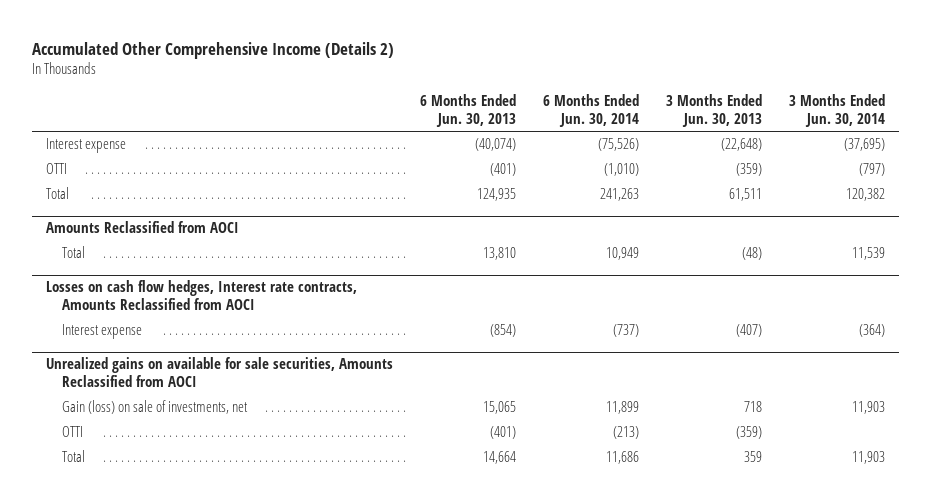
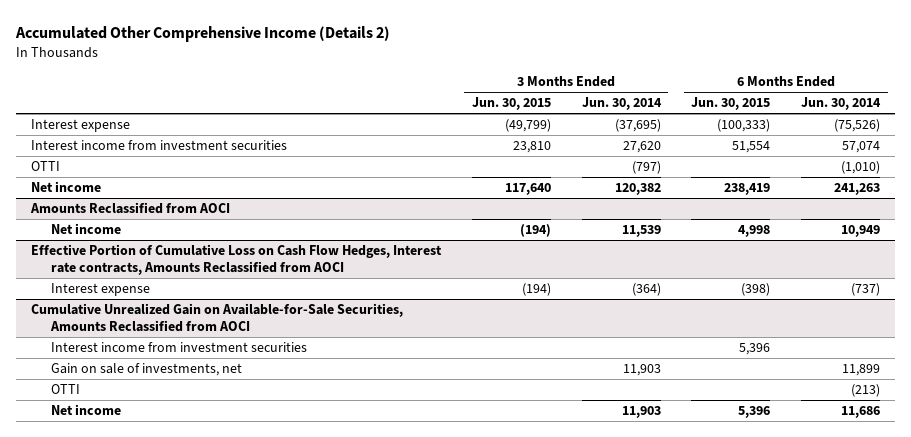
- | 6 Months Ended Jun. 30, 2013 | 6 Months Ended Jun. 30, 2014 | 3 Months Ended Jun. 30, 2013 | 3 Months Ended Jun. 30, 2014
+ | 3 Months Ended Jun. 30, 2015 | 3 Months Ended Jun. 30, 2014 | 6 Months Ended Jun. 30, 2015 | 6 Months Ended Jun. 30, 2014
+ Interest income from investment securities | 23,810 | 27,620 | 51,554 | 57,074
- Total | 124,935 | 241,263 | 61,511 | 120,382
+ Net income | 117,640 | 120,382 | 238,419 | 241,263
@ Amounts Reclassified from AOCI
- Total | 13,810 | 10,949 | (48) | 11,539
- Losses on cash flow hedges, Interest rate contracts, Amounts Reclassified from AOCI
@ Amounts Reclassified from AOCI
+ Net income | (194) | 11,539 | 4,998 | 10,949
+ Effective Portion of Cumulative Loss on Cash Flow Hedges, Interest rate contracts, Amounts Reclassified from AOCI
- Unrealized gains on available for sale securities, Amounts Reclassified from AOCI
- Gain (loss) on sale of investments, net | 15,065 | 11,899 | 718 | 11,903
+ Cumulative Unrealized Gain on Available-for-Sale Securities, Amounts Reclassified from AOCI
+ Interest income from investment securities | | | 5,396 |
+ Gain on sale of investments, net | | 11,903 | | 11,899
- Total | 14,664 | 11,686 | 359 | 11,903
+ Net income | | 11,903 | 5,396 | 11,686

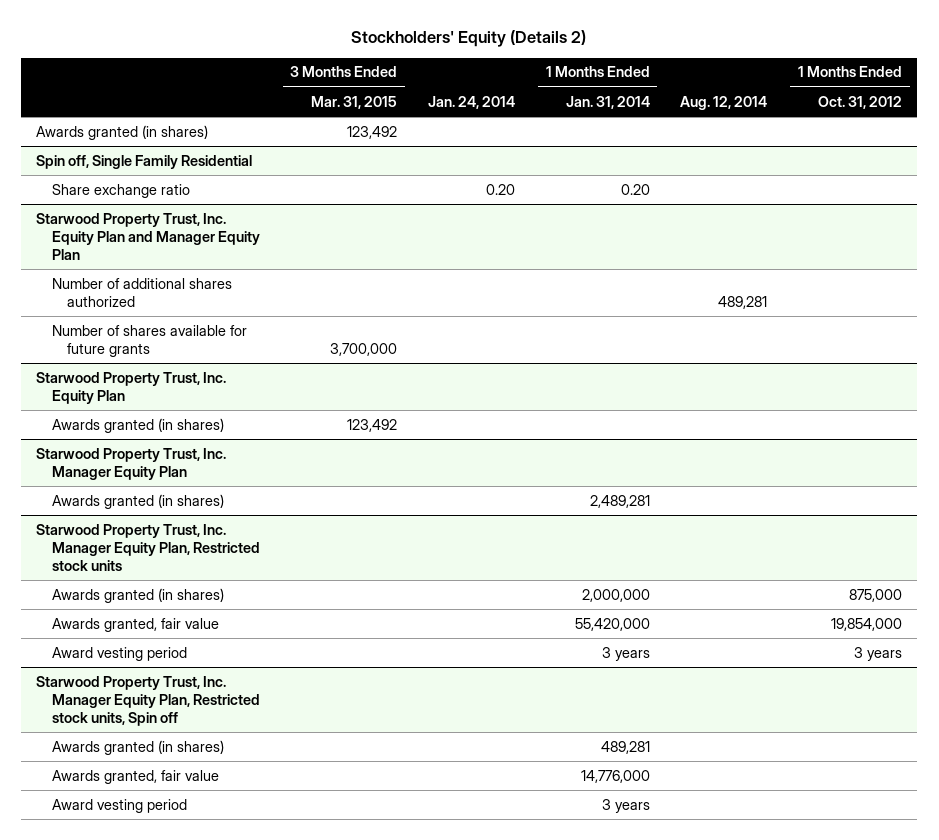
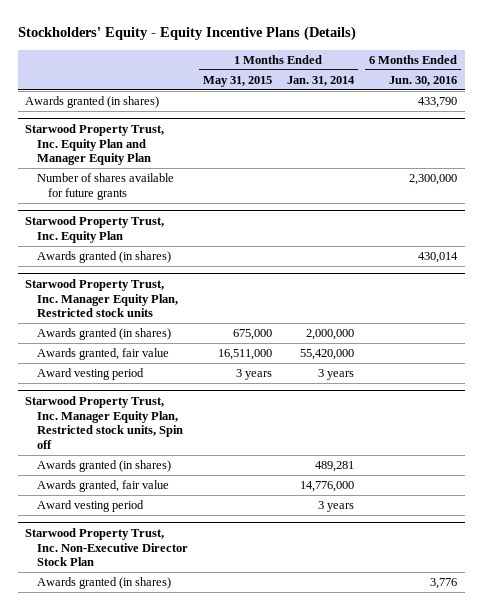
- Stockholders' Equity (Details 2)
+ Stockholders' Equity - Equity Incentive Plans (Details)
- | 3 Months Ended Mar. 31, 2015 | Jan. 24, 2014 | 1 Months Ended Jan. 31, 2014 | Aug. 12, 2014 | 1 Months Ended Oct. 31, 2012
+ | 1 Months Ended May 31, 2015 | 1 Months Ended Jan. 31, 2014 | 6 Months Ended Jun. 30, 2016
- Spin off, Single Family Residential
- Share exchange ratio | | 0.20 | 0.20 | |
@ Starwood Property Trust, Inc. Equity Plan and Manager Equity Plan
- Number of additional shares authorized | | | | 489,281 |
- Starwood Property Trust, Inc. Manager Equity Plan
- Awards granted (in shares) | | | 2,489,281 | |
+ Starwood Property Trust, Inc. Non-Executive Director Stock Plan
+ Awards granted (in shares) | | | 3,776

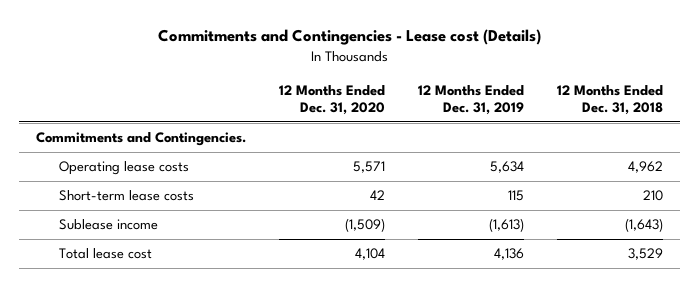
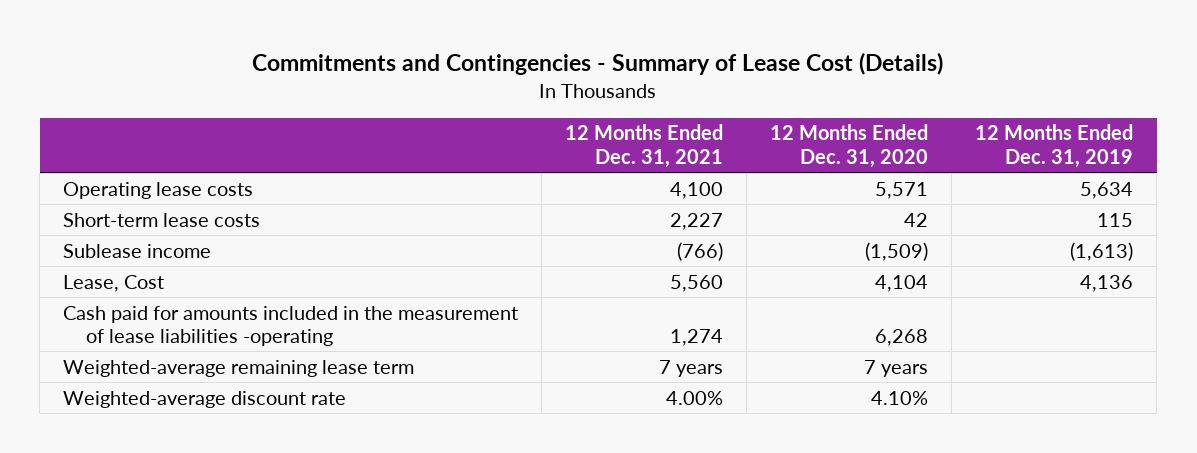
- Commitments and Contingencies - Lease cost (Details)
+ Commitments and Contingencies - Summary of Lease Cost (Details)
- | 12 Months Ended Dec. 31, 2020 | 12 Months Ended Dec. 31, 2019 | 12 Months Ended Dec. 31, 2018
+ | 12 Months Ended Dec. 31, 2021 | 12 Months Ended Dec. 31, 2020 | 12 Months Ended Dec. 31, 2019
- Commitments and Contingencies.
- Total lease cost | 4,104 | 4,136 | 3,529
+ Lease, Cost | 5,560 | 4,104 | 4,136
+ Cash paid for amounts included in the measurement of lease liabilities -operating | 1,274 | 6,268 |
+ Weighted-average remaining lease term | 7 years | 7 years |
+ Weighted-average discount rate | 4.00% | 4.10% |

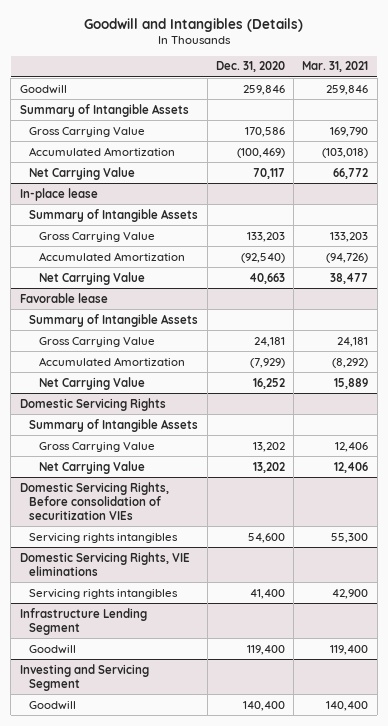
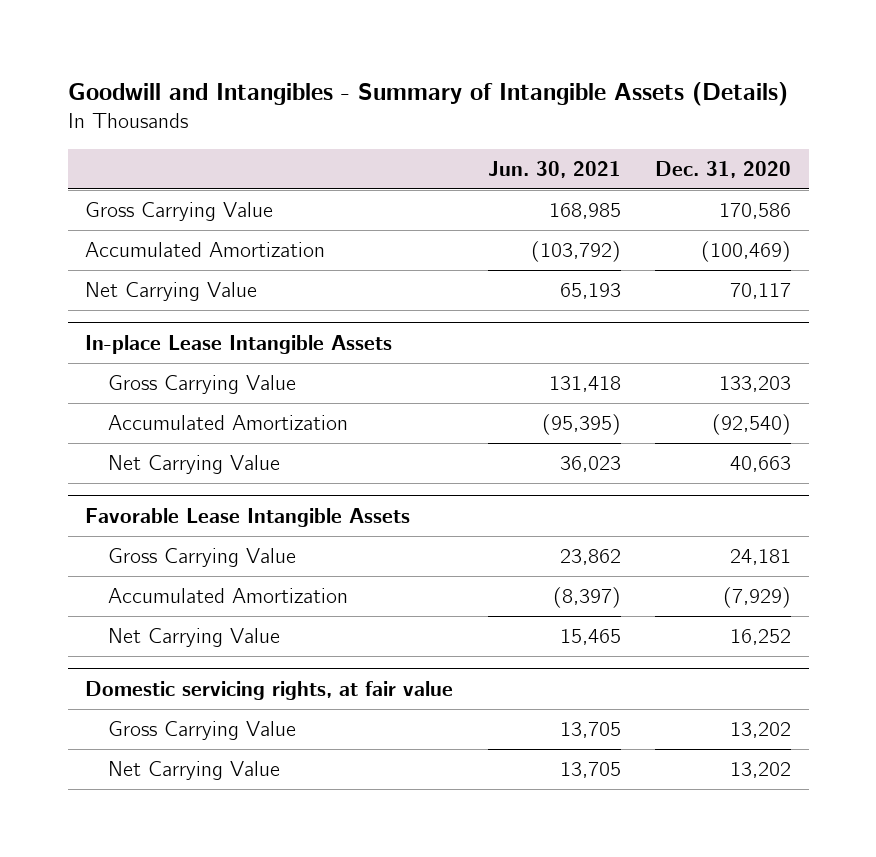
- Goodwill and Intangibles (Details)
+ Goodwill and Intangibles - Summary of Intangible Assets (Details)
- | Dec. 31, 2020 | Mar. 31, 2021
+ | Jun. 30, 2021 | Dec. 31, 2020
- Goodwill | 259,846 | 259,846
- Summary of Intangible Assets
- In-place lease
- Summary of Intangible Assets
+ In-place Lease Intangible Assets
- Favorable lease
- Summary of Intangible Assets
+ Favorable Lease Intangible Assets
- Domestic Servicing Rights
- Summary of Intangible Assets
+ Domestic servicing rights, at fair value
- Domestic Servicing Rights, Before consolidation of securitization VIEs
- Servicing rights intangibles | 54,600 | 55,300
- Domestic Servicing Rights, VIE eliminations
- Servicing rights intangibles | 41,400 | 42,900
- Infrastructure Lending Segment
- Goodwill | 119,400 | 119,400
- Investing and Servicing Segment
- Goodwill | 140,400 | 140,400

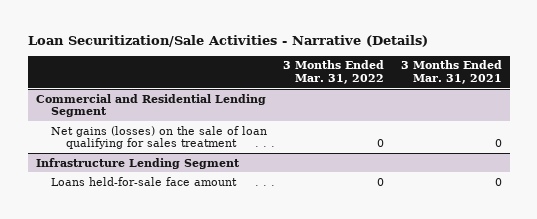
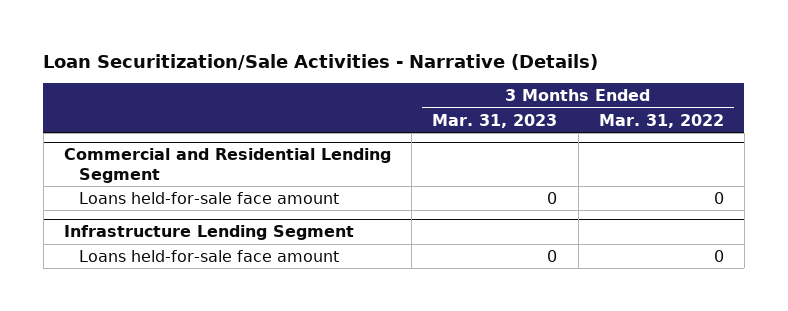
- | 3 Months Ended Mar. 31, 2022 | 3 Months Ended Mar. 31, 2021
+ | 3 Months Ended Mar. 31, 2023 | 3 Months Ended Mar. 31, 2022
@ Commercial and Residential Lending Segment
- Net gains (losses) on the sale of loan qualifying for sales treatment | 0 | 0
+ Loans held-for-sale face amount | 0 | 0

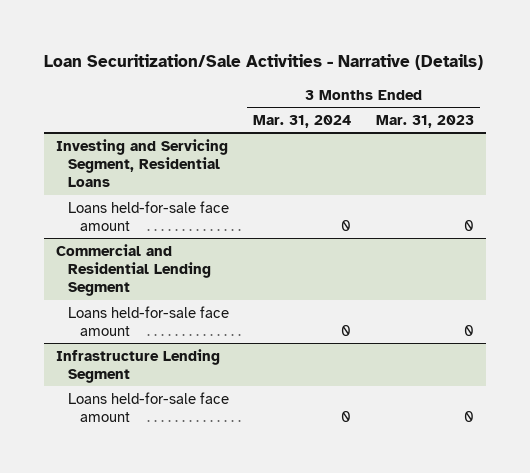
- | 3 Months Ended Mar. 31, 2023 | 3 Months Ended Mar. 31, 2022
+ | 3 Months Ended Mar. 31, 2024 | 3 Months Ended Mar. 31, 2023
+ Investing and Servicing Segment, Residential Loans
+ Loans held-for-sale face amount | 0 | 0

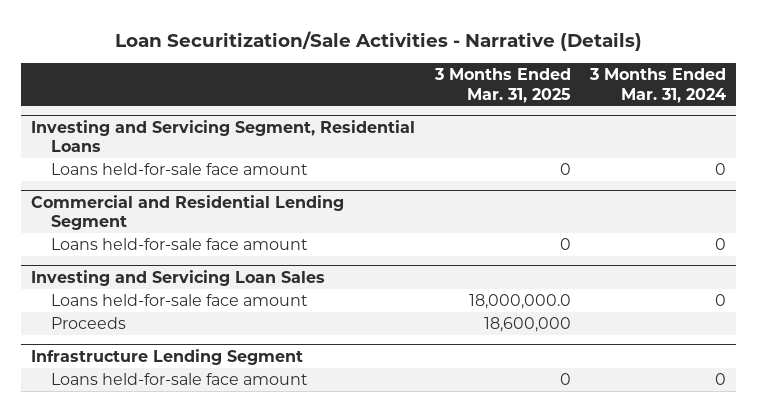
- | 3 Months Ended Mar. 31, 2024 | 3 Months Ended Mar. 31, 2023
+ | 3 Months Ended Mar. 31, 2025 | 3 Months Ended Mar. 31, 2024
+ Investing and Servicing Loan Sales
+ Loans held-for-sale face amount | 18,000,000.0 | 0
+ Proceeds | 18,600,000 |

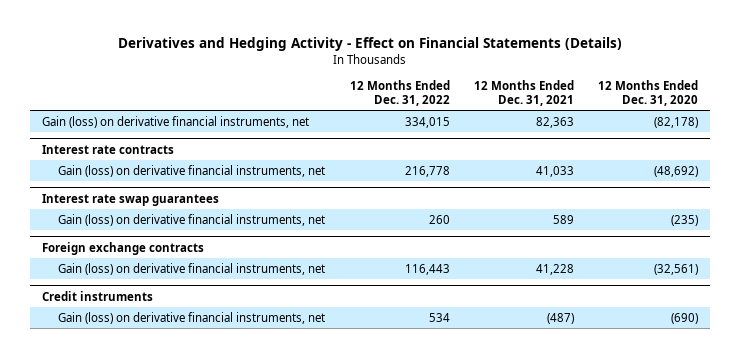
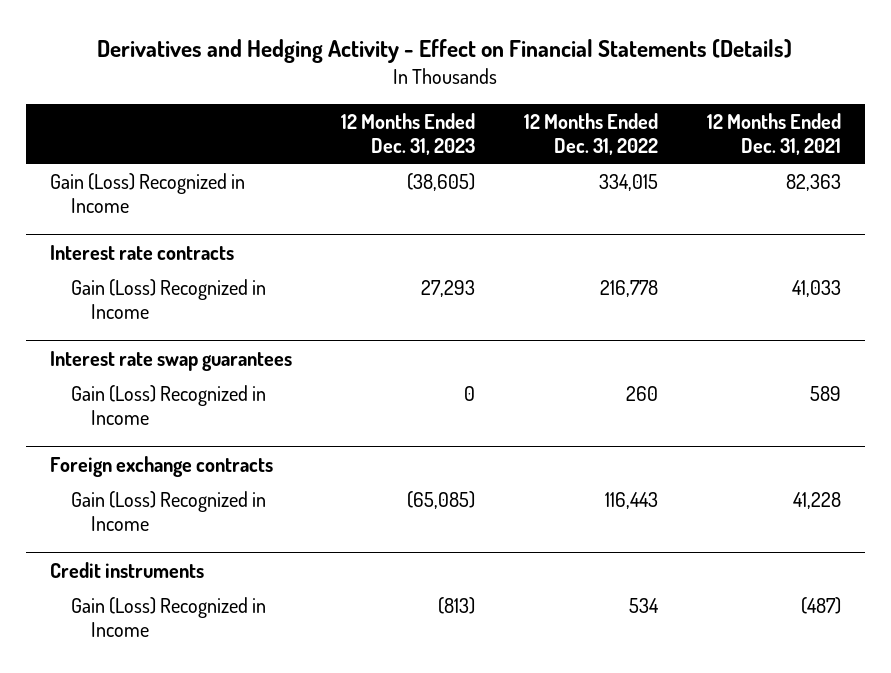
- | 12 Months Ended Dec. 31, 2022 | 12 Months Ended Dec. 31, 2021 | 12 Months Ended Dec. 31, 2020
+ | 12 Months Ended Dec. 31, 2023 | 12 Months Ended Dec. 31, 2022 | 12 Months Ended Dec. 31, 2021
- Gain (loss) on derivative financial instruments, net | 334,015 | 82,363 | (82,178)
+ Gain (Loss) Recognized in Income | (38,605) | 334,015 | 82,363
@ Interest rate contracts
- Gain (loss) on derivative financial instruments, net | 216,778 | 41,033 | (48,692)
+ Gain (Loss) Recognized in Income | 27,293 | 216,778 | 41,033
@ Interest rate swap guarantees
- Gain (loss) on derivative financial instruments, net | 260 | 589 | (235)
+ Gain (Loss) Recognized in Income | 0 | 260 | 589
@ Foreign exchange contracts
- Gain (loss) on derivative financial instruments, net | 116,443 | 41,228 | (32,561)
+ Gain (Loss) Recognized in Income | (65,085) | 116,443 | 41,228
@ Credit instruments
- Gain (loss) on derivative financial instruments, net | 534 | (487) | (690)
+ Gain (Loss) Recognized in Income | (813) | 534 | (487)

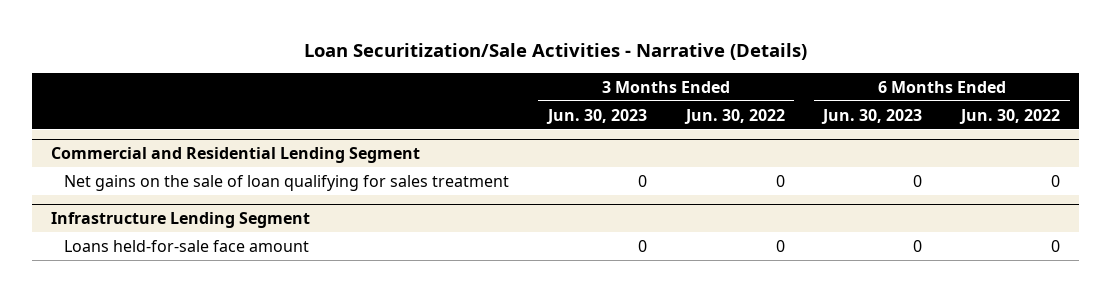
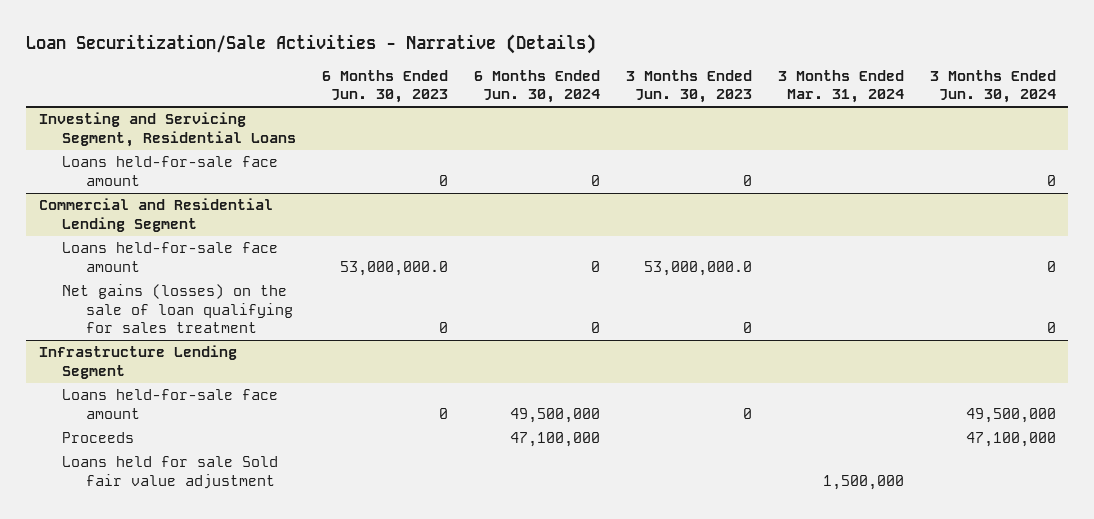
- | 3 Months Ended Jun. 30, 2023 | 3 Months Ended Jun. 30, 2022 | 6 Months Ended Jun. 30, 2023 | 6 Months Ended Jun. 30, 2022
+ | 6 Months Ended Jun. 30, 2023 | 6 Months Ended Jun. 30, 2024 | 3 Months Ended Jun. 30, 2023 | 3 Months Ended Mar. 31, 2024 | 3 Months Ended Jun. 30, 2024
+ Investing and Servicing Segment, Residential Loans
+ Loans held-for-sale face amount | 0 | 0 | 0 | | 0
@ Commercial and Residential Lending Segment
- Net gains on the sale of loan qualifying for sales treatment | 0 | 0 | 0 | 0
+ Loans held-for-sale face amount | 53,000,000.0 | 0 | 53,000,000.0 | | 0
+ Net gains (losses) on the sale of loan qualifying for sales treatment | 0 | 0 | 0 | | 0
@ Infrastructure Lending Segment
+ Proceeds | | 47,100,000 | | | 47,100,000
+ Loans held for sale Sold fair value adjustment | | | | 1,500,000 |

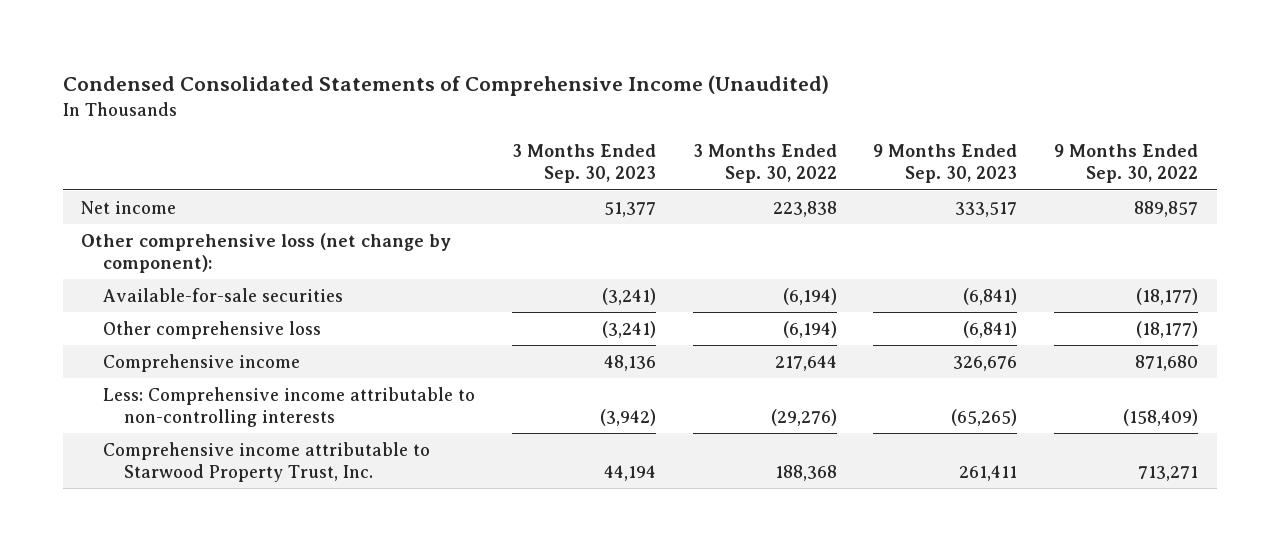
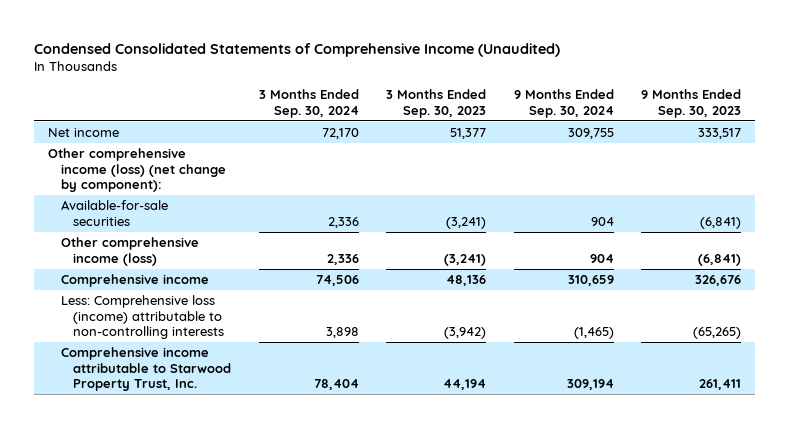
- | 3 Months Ended Sep. 30, 2023 | 3 Months Ended Sep. 30, 2022 | 9 Months Ended Sep. 30, 2023 | 9 Months Ended Sep. 30, 2022
+ | 3 Months Ended Sep. 30, 2024 | 3 Months Ended Sep. 30, 2023 | 9 Months Ended Sep. 30, 2024 | 9 Months Ended Sep. 30, 2023
- Other comprehensive loss (net change by component):
+ Other comprehensive income (loss) (net change by component):
- Other comprehensive loss | (3,241) | (6,194) | (6,841) | (18,177)
+ Other comprehensive income (loss) | 2,336 | (3,241) | 904 | (6,841)
- Less: Comprehensive income attributable to non-controlling interests | (3,942) | (29,276) | (65,265) | (158,409)
+ Less: Comprehensive loss (income) attributable to non-controlling interests | 3,898 | (3,942) | (1,465) | (65,265)

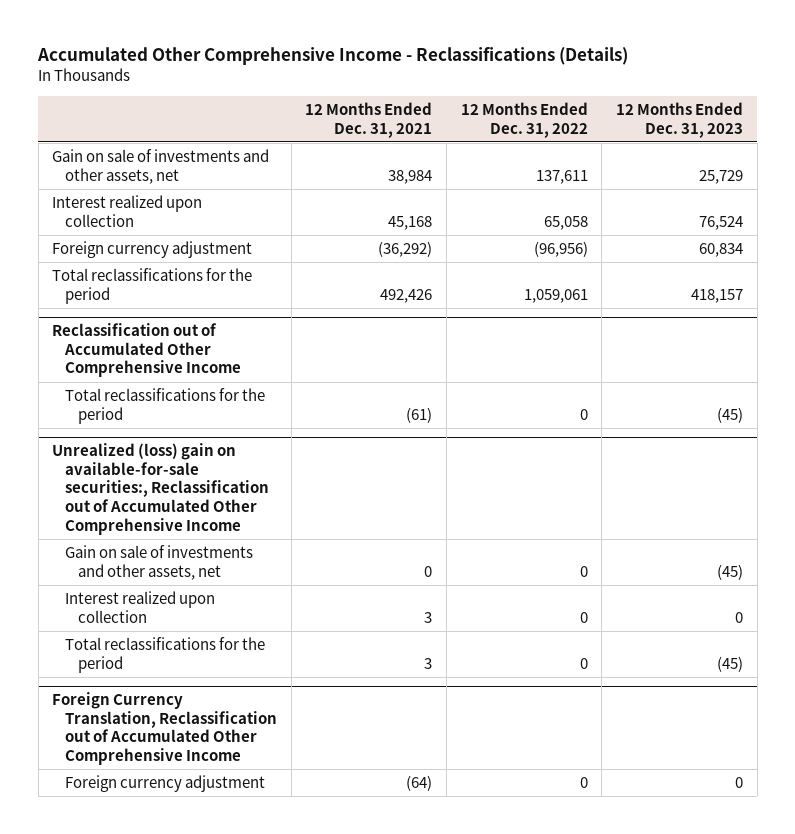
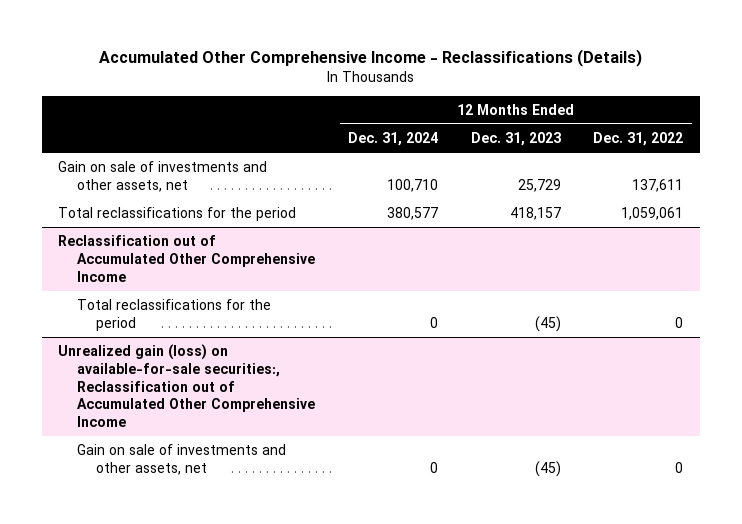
- | 12 Months Ended Dec. 31, 2021 | 12 Months Ended Dec. 31, 2022 | 12 Months Ended Dec. 31, 2023
+ | 12 Months Ended Dec. 31, 2024 | 12 Months Ended Dec. 31, 2023 | 12 Months Ended Dec. 31, 2022
- Interest realized upon collection | 45,168 | 65,058 | 76,524
- Foreign currency adjustment | (36,292) | (96,956) | 60,834
- Unrealized (loss) gain on available-for-sale securities:, Reclassification out of Accumulated Other Comprehensive Income
+ Unrealized gain (loss) on available-for-sale securities:, Reclassification out of Accumulated Other Comprehensive Income
- Interest realized upon collection | 3 | 0 | 0
- Total reclassifications for the period | 3 | 0 | (45)
- Foreign Currency Translation, Reclassification out of Accumulated Other Comprehensive Income
- Foreign currency adjustment | (64) | 0 | 0

